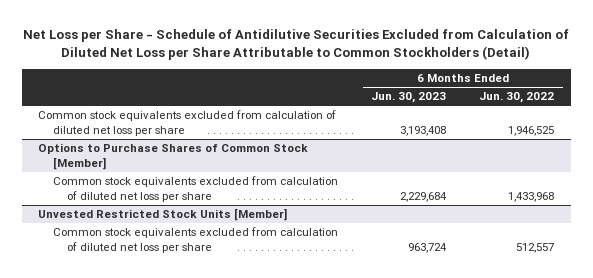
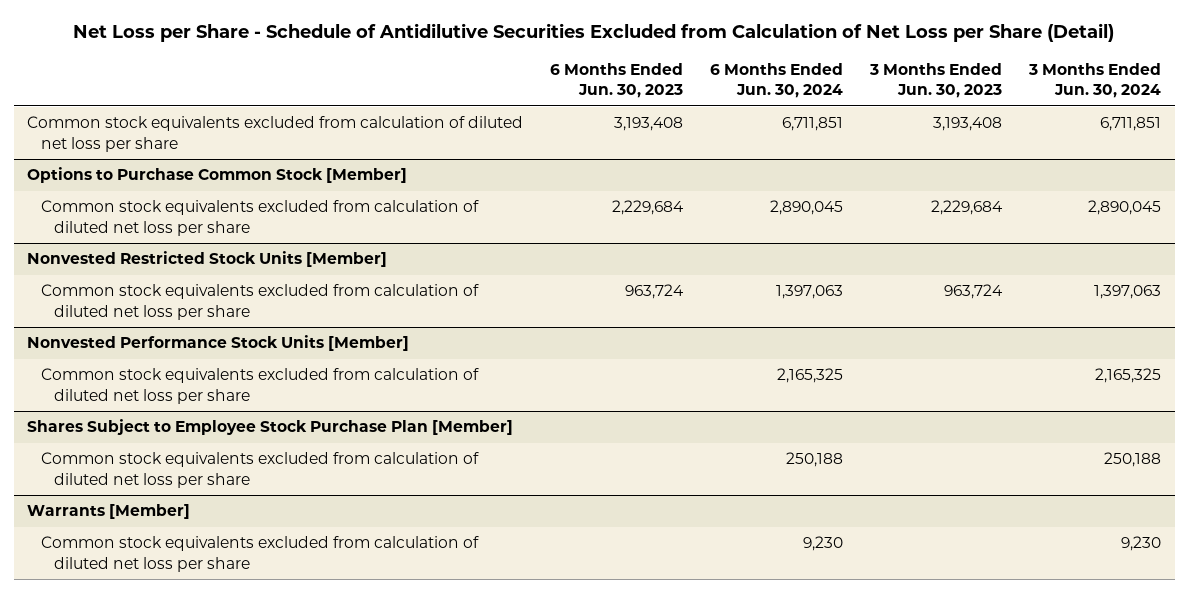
- Net Loss per Share - Schedule of Antidilutive Securities Excluded from Calculation of Diluted Net Loss per Share Attributable to Common Stockholders (Detail)
+ Net Loss per Share - Schedule of Antidilutive Securities Excluded from Calculation of Net Loss per Share (Detail)
- | 6 Months Ended Jun. 30, 2023 | 6 Months Ended Jun. 30, 2022
+ | 6 Months Ended Jun. 30, 2023 | 6 Months Ended Jun. 30, 2024 | 3 Months Ended Jun. 30, 2023 | 3 Months Ended Jun. 30, 2024
- Options to Purchase Shares of Common Stock [Member]
+ Options to Purchase Common Stock [Member]
- Unvested Restricted Stock Units [Member]
+ Nonvested Restricted Stock Units [Member]
+ Nonvested Performance Stock Units [Member]
+ Common stock equivalents excluded from calculation of diluted net loss per share | | 2,165,325 | | 2,165,325
+ Shares Subject to Employee Stock Purchase Plan [Member]
+ Common stock equivalents excluded from calculation of diluted net loss per share | | 250,188 | | 250,188
+ Warrants [Member]
+ Common stock equivalents excluded from calculation of diluted net loss per share | | 9,230 | | 9,230

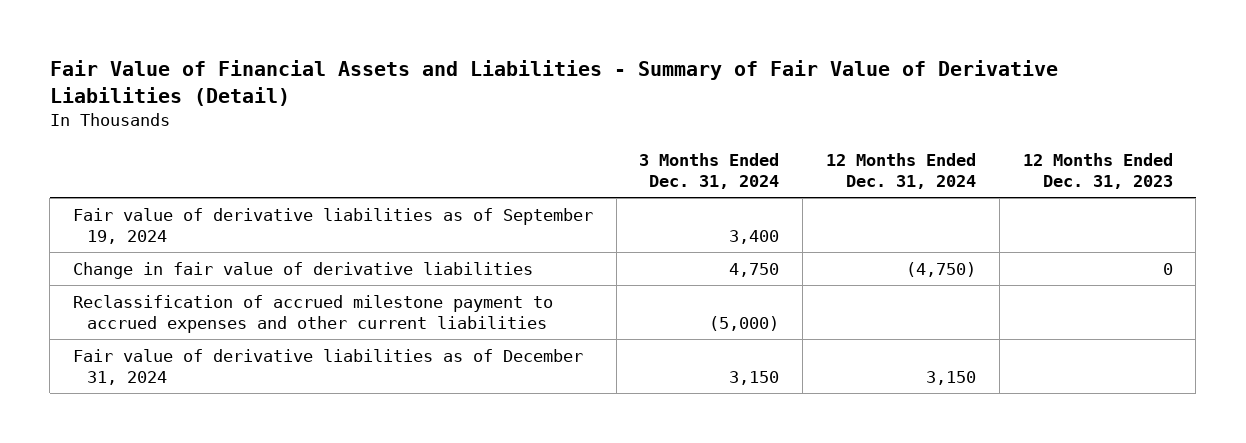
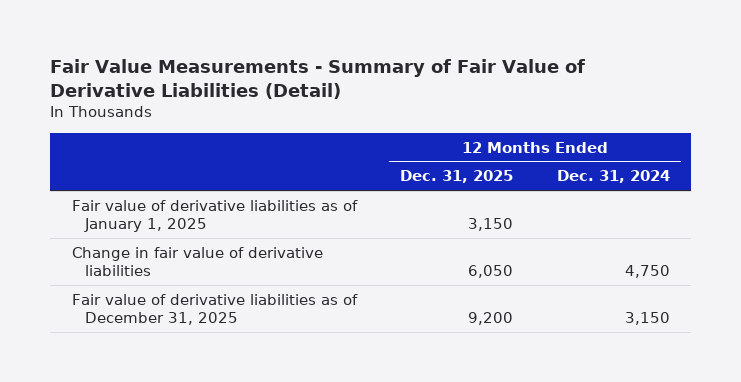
- Fair Value of Financial Assets and Liabilities - Summary of Fair Value of Derivative Liabilities (Detail)
+ Fair Value Measurements - Summary of Fair Value of Derivative Liabilities (Detail)
- | 3 Months Ended Dec. 31, 2024 | 12 Months Ended Dec. 31, 2024 | 12 Months Ended Dec. 31, 2023
+ | 12 Months Ended Dec. 31, 2025 | 12 Months Ended Dec. 31, 2024
- Fair value of derivative liabilities as of September 19, 2024 | 3,400 | |
- Change in fair value of derivative liabilities | 4,750 | (4,750) | 0
- Reclassification of accrued milestone payment to accrued expenses and other current liabilities | (5,000) | |
- Fair value of derivative liabilities as of December 31, 2024 | 3,150 | 3,150 |
+ Fair value of derivative liabilities as of January 1, 2025 | 3,150 |
+ Change in fair value of derivative liabilities | 6,050 | 4,750
+ Fair value of derivative liabilities as of December 31, 2025 | 9,200 | 3,150

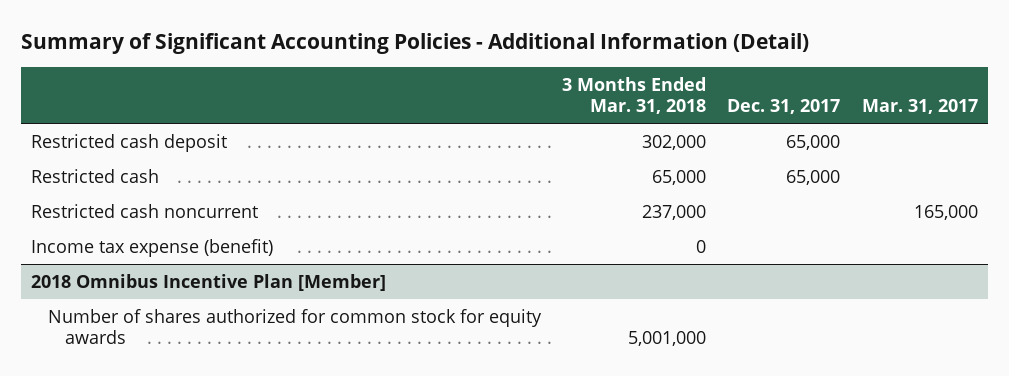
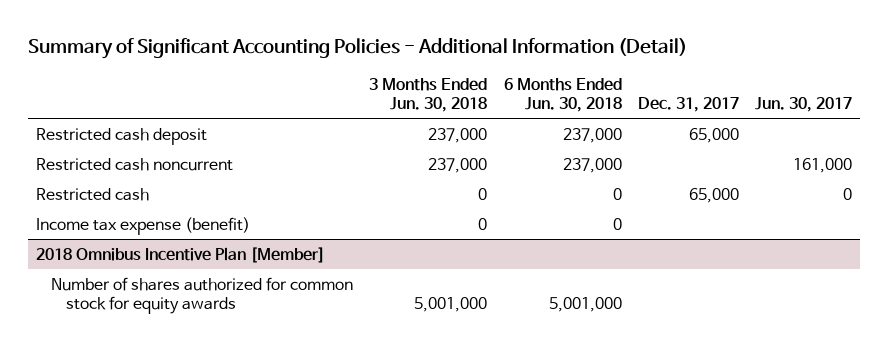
- | 3 Months Ended Mar. 31, 2018 | Dec. 31, 2017 | Mar. 31, 2017
+ | 3 Months Ended Jun. 30, 2018 | 6 Months Ended Jun. 30, 2018 | Dec. 31, 2017 | Jun. 30, 2017
moved down: Restricted cash | 0 | 0 | 65,000 | 0

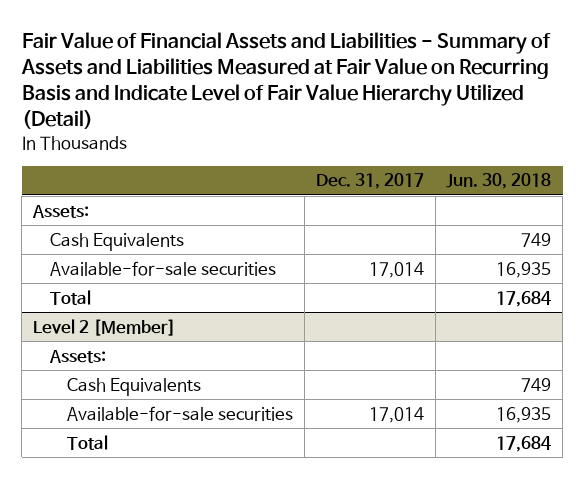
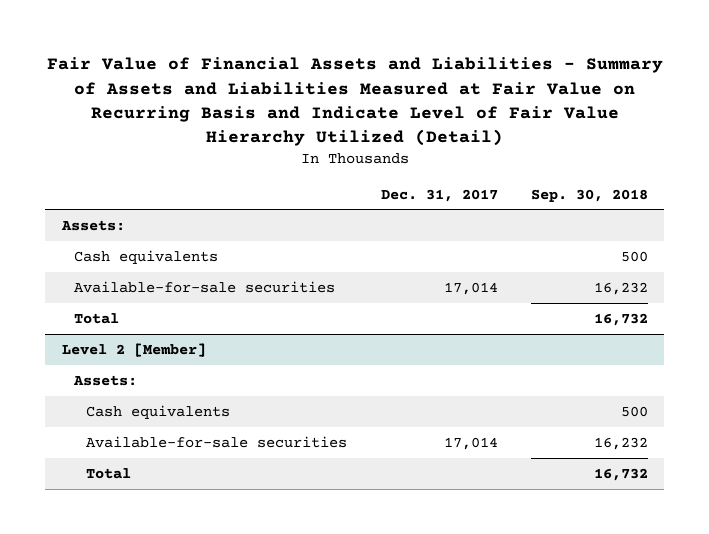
- | Dec. 31, 2017 | Jun. 30, 2018
+ | Dec. 31, 2017 | Sep. 30, 2018
- Cash Equivalents | | 749
+ Cash equivalents | | 500
@ Level 2 [Member]
- Cash Equivalents | | 749
+ Cash equivalents | | 500

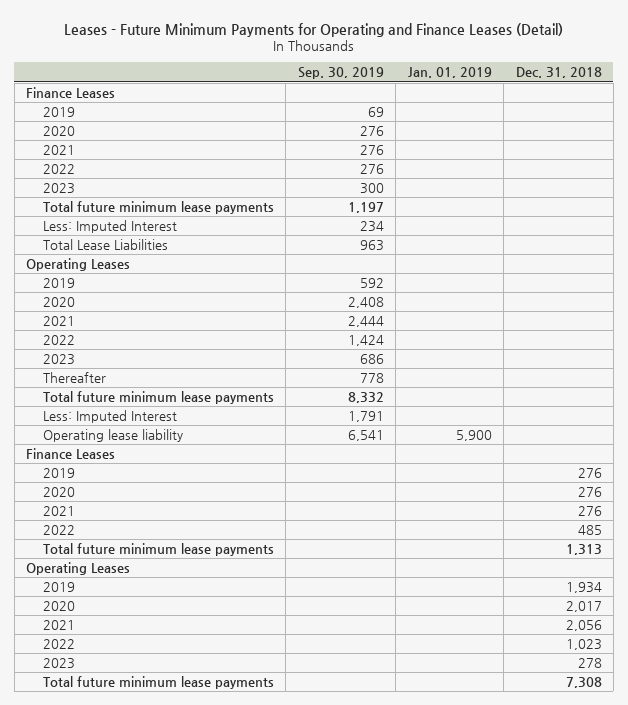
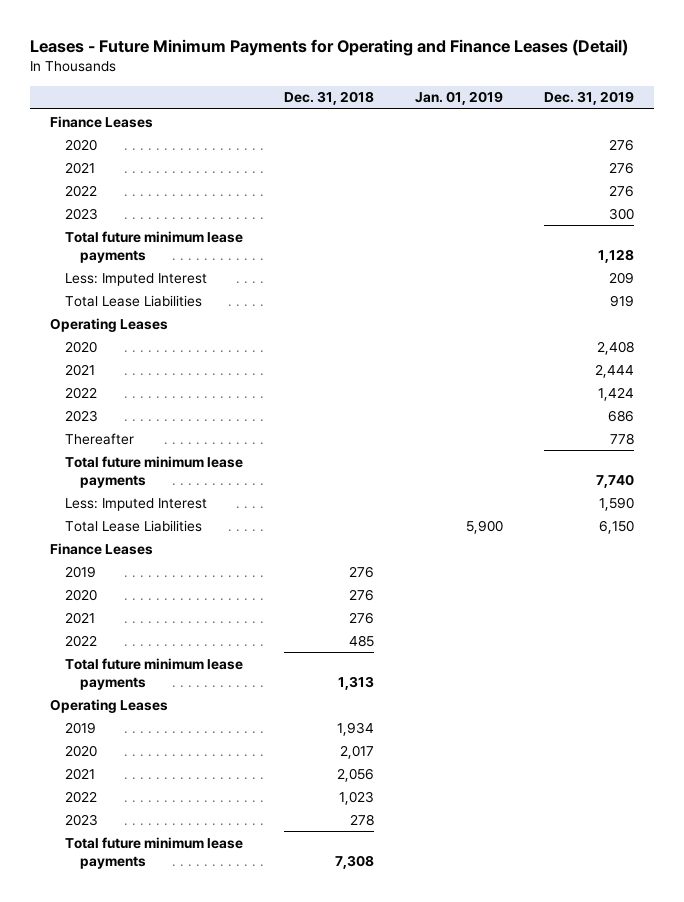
- | Sep. 30, 2019 | Jan. 01, 2019 | Dec. 31, 2018
+ | Dec. 31, 2018 | Jan. 01, 2019 | Dec. 31, 2019
- 2019 | 69 | |
- 2019 | 592 | |
- Operating lease liability | 6,541 | 5,900 |
+ Total Lease Liabilities | | 5,900 | 6,150

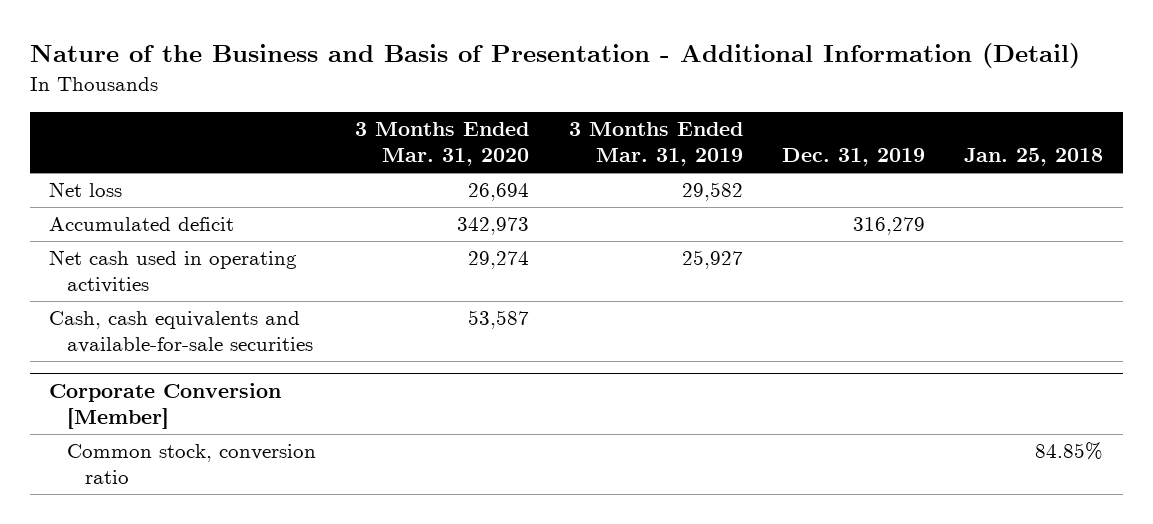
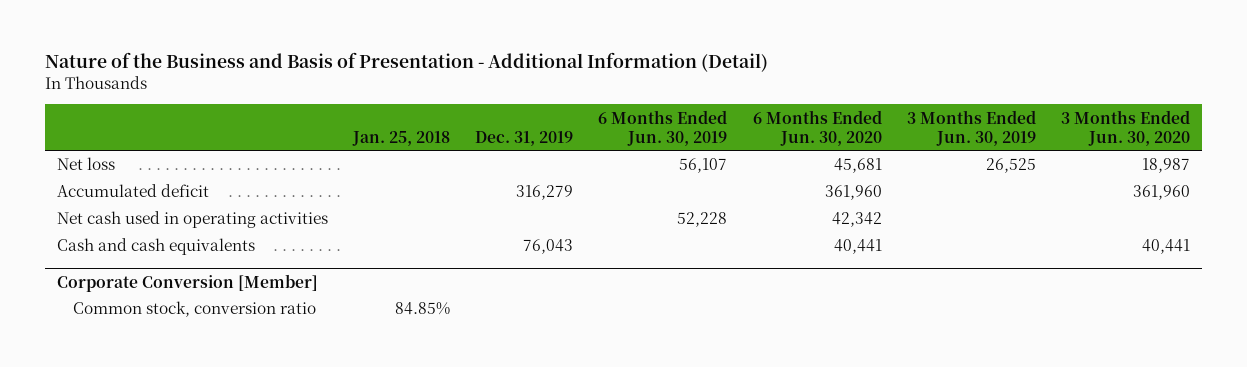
- | 3 Months Ended Mar. 31, 2020 | 3 Months Ended Mar. 31, 2019 | Dec. 31, 2019 | Jan. 25, 2018
+ | Jan. 25, 2018 | Dec. 31, 2019 | 6 Months Ended Jun. 30, 2019 | 6 Months Ended Jun. 30, 2020 | 3 Months Ended Jun. 30, 2019 | 3 Months Ended Jun. 30, 2020
- Cash, cash equivalents and available-for-sale securities | 53,587 | | |
+ Cash and cash equivalents | | 76,043 | | 40,441 | | 40,441

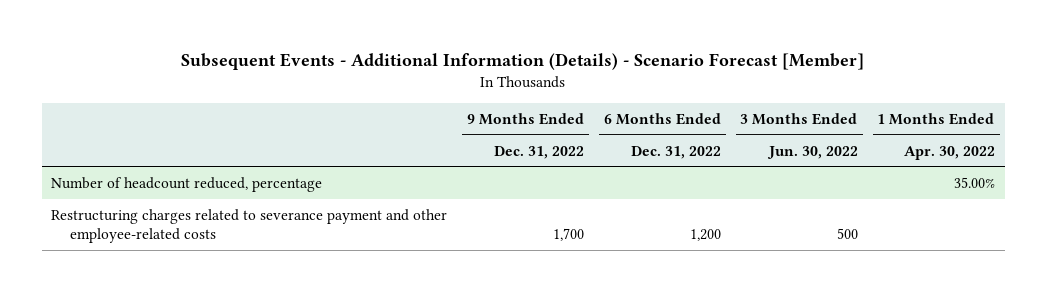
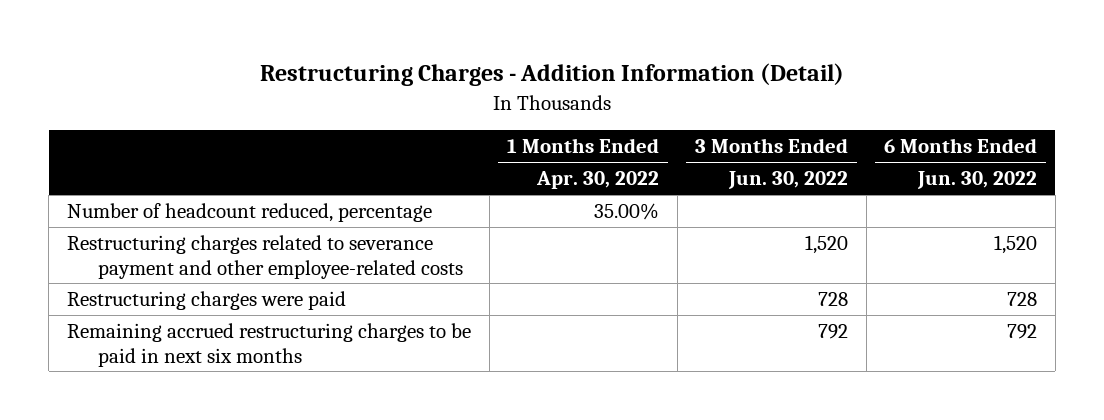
- Subsequent Events - Additional Information (Details) - Scenario Forecast [Member]
+ Restructuring Charges - Addition Information (Detail)
- | 9 Months Ended Dec. 31, 2022 | 6 Months Ended Dec. 31, 2022 | 3 Months Ended Jun. 30, 2022 | 1 Months Ended Apr. 30, 2022
+ | 1 Months Ended Apr. 30, 2022 | 3 Months Ended Jun. 30, 2022 | 6 Months Ended Jun. 30, 2022
- Restructuring charges related to severance payment and other employee-related costs | 1,700 | 1,200 | 500 |
+ Restructuring charges related to severance payment and other employee-related costs | | 1,520 | 1,520
+ Restructuring charges were paid | | 728 | 728
+ Remaining accrued restructuring charges to be paid in next six months | | 792 | 792

